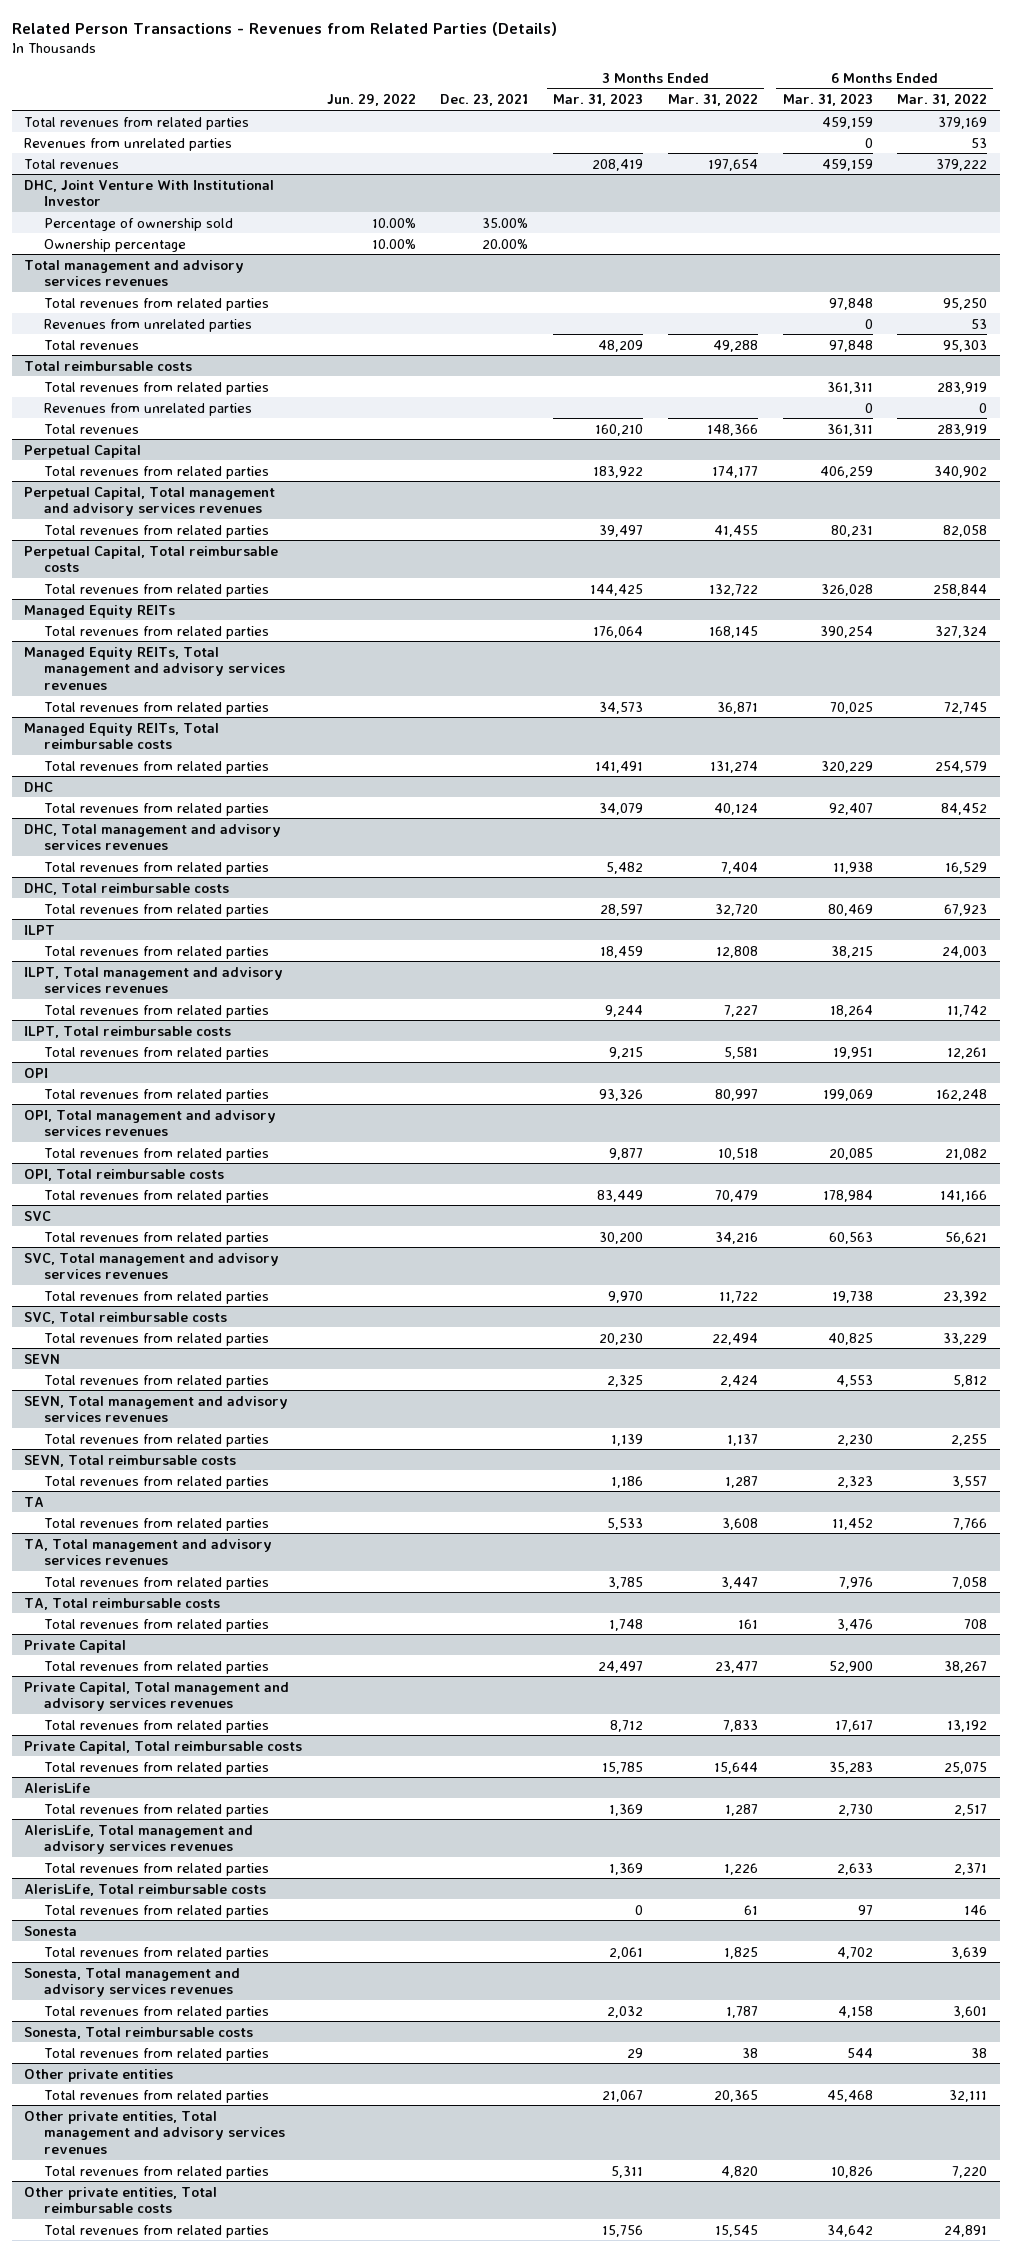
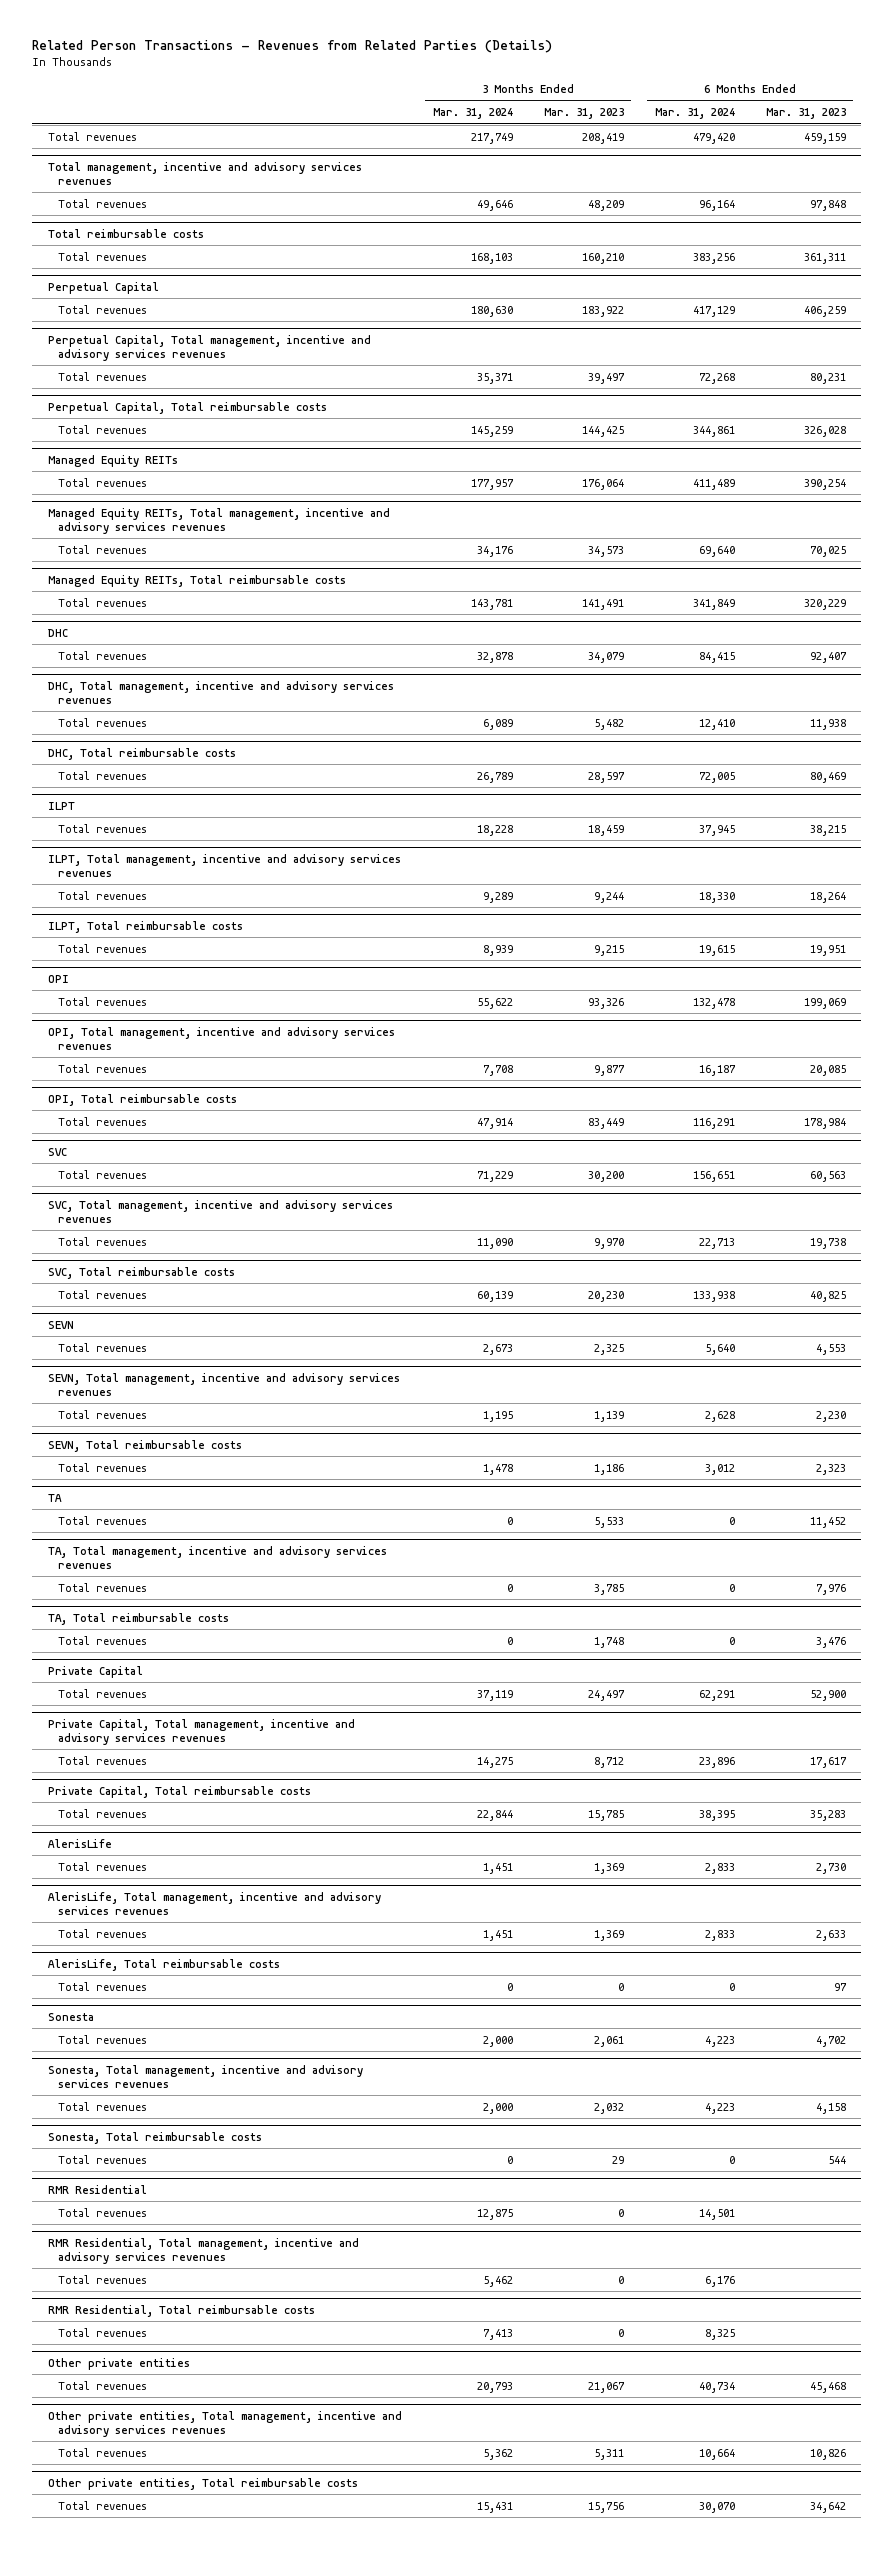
- | Jun. 29, 2022 | Dec. 23, 2021 | 3 Months Ended Mar. 31, 2023 | 3 Months Ended Mar. 31, 2022 | 6 Months Ended Mar. 31, 2023 | 6 Months Ended Mar. 31, 2022
+ | 3 Months Ended Mar. 31, 2024 | 3 Months Ended Mar. 31, 2023 | 6 Months Ended Mar. 31, 2024 | 6 Months Ended Mar. 31, 2023
- Total revenues from related parties | | | | | 459,159 | 379,169
- Revenues from unrelated parties | | | | | 0 | 53
- DHC, Joint Venture With Institutional Investor
- Percentage of ownership sold | 10.00% | 35.00% | | | |
- Ownership percentage | 10.00% | 20.00% | | | |
- Total management and advisory services revenues
- Total revenues from related parties | | | | | 97,848 | 95,250
- Revenues from unrelated parties | | | | | 0 | 53
+ Total management, incentive and advisory services revenues
@ Total reimbursable costs
- Total revenues from related parties | | | | | 361,311 | 283,919
- Revenues from unrelated parties | | | | | 0 | 0
@ Perpetual Capital
- Total revenues from related parties | | | 183,922 | 174,177 | 406,259 | 340,902
- Perpetual Capital, Total management and advisory services revenues
- Total revenues from related parties | | | 39,497 | 41,455 | 80,231 | 82,058
@ Perpetual Capital
+ Total revenues | 180,630 | 183,922 | 417,129 | 406,259
+ Perpetual Capital, Total management, incentive and advisory services revenues
+ Total revenues | 35,371 | 39,497 | 72,268 | 80,231
@ Perpetual Capital, Total reimbursable costs
- Total revenues from related parties | | | 144,425 | 132,722 | 326,028 | 258,844
+ Total revenues | 145,259 | 144,425 | 344,861 | 326,028
@ Managed Equity REITs
- Total revenues from related parties | | | 176,064 | 168,145 | 390,254 | 327,324
- Managed Equity REITs, Total management and advisory services revenues
- Total revenues from related parties | | | 34,573 | 36,871 | 70,025 | 72,745
@ Managed Equity REITs
+ Total revenues | 177,957 | 176,064 | 411,489 | 390,254
+ Managed Equity REITs, Total management, incentive and advisory services revenues
+ Total revenues | 34,176 | 34,573 | 69,640 | 70,025
@ Managed Equity REITs, Total reimbursable costs
- Total revenues from related parties | | | 141,491 | 131,274 | 320,229 | 254,579
+ Total revenues | 143,781 | 141,491 | 341,849 | 320,229
@ DHC
- Total revenues from related parties | | | 34,079 | 40,124 | 92,407 | 84,452
- DHC, Total management and advisory services revenues
- Total revenues from related parties | | | 5,482 | 7,404 | 11,938 | 16,529
@ DHC
+ Total revenues | 32,878 | 34,079 | 84,415 | 92,407
+ DHC, Total management, incentive and advisory services revenues
+ Total revenues | 6,089 | 5,482 | 12,410 | 11,938
@ DHC, Total reimbursable costs
- Total revenues from related parties | | | 28,597 | 32,720 | 80,469 | 67,923
+ Total revenues | 26,789 | 28,597 | 72,005 | 80,469
@ ILPT
- Total revenues from related parties | | | 18,459 | 12,808 | 38,215 | 24,003
- ILPT, Total management and advisory services revenues
- Total revenues from related parties | | | 9,244 | 7,227 | 18,264 | 11,742
@ ILPT
+ Total revenues | 18,228 | 18,459 | 37,945 | 38,215
+ ILPT, Total management, incentive and advisory services revenues
+ Total revenues | 9,289 | 9,244 | 18,330 | 18,264
@ ILPT, Total reimbursable costs
- Total revenues from related parties | | | 9,215 | 5,581 | 19,951 | 12,261
+ Total revenues | 8,939 | 9,215 | 19,615 | 19,951
@ OPI
- Total revenues from related parties | | | 93,326 | 80,997 | 199,069 | 162,248
- OPI, Total management and advisory services revenues
- Total revenues from related parties | | | 9,877 | 10,518 | 20,085 | 21,082
@ OPI
+ Total revenues | 55,622 | 93,326 | 132,478 | 199,069
+ OPI, Total management, incentive and advisory services revenues
+ Total revenues | 7,708 | 9,877 | 16,187 | 20,085
@ OPI, Total reimbursable costs
- Total revenues from related parties | | | 83,449 | 70,479 | 178,984 | 141,166
+ Total revenues | 47,914 | 83,449 | 116,291 | 178,984
@ SVC
- Total revenues from related parties | | | 30,200 | 34,216 | 60,563 | 56,621
- SVC, Total management and advisory services revenues
- Total revenues from related parties | | | 9,970 | 11,722 | 19,738 | 23,392
@ SVC
+ Total revenues | 71,229 | 30,200 | 156,651 | 60,563
+ SVC, Total management, incentive and advisory services revenues
+ Total revenues | 11,090 | 9,970 | 22,713 | 19,738
@ SVC, Total reimbursable costs
- Total revenues from related parties | | | 20,230 | 22,494 | 40,825 | 33,229
+ Total revenues | 60,139 | 20,230 | 133,938 | 40,825
@ SEVN
- Total revenues from related parties | | | 2,325 | 2,424 | 4,553 | 5,812
- SEVN, Total management and advisory services revenues
- Total revenues from related parties | | | 1,139 | 1,137 | 2,230 | 2,255
@ SEVN
+ Total revenues | 2,673 | 2,325 | 5,640 | 4,553
+ SEVN, Total management, incentive and advisory services revenues
+ Total revenues | 1,195 | 1,139 | 2,628 | 2,230
@ SEVN, Total reimbursable costs
- Total revenues from related parties | | | 1,186 | 1,287 | 2,323 | 3,557
+ Total revenues | 1,478 | 1,186 | 3,012 | 2,323
@ TA
- Total revenues from related parties | | | 5,533 | 3,608 | 11,452 | 7,766
- TA, Total management and advisory services revenues
- Total revenues from related parties | | | 3,785 | 3,447 | 7,976 | 7,058
@ TA
+ Total revenues | 0 | 5,533 | 0 | 11,452
+ TA, Total management, incentive and advisory services revenues
+ Total revenues | 0 | 3,785 | 0 | 7,976
@ TA, Total reimbursable costs
- Total revenues from related parties | | | 1,748 | 161 | 3,476 | 708
+ Total revenues | 0 | 1,748 | 0 | 3,476
@ Private Capital
- Total revenues from related parties | | | 24,497 | 23,477 | 52,900 | 38,267
- Private Capital, Total management and advisory services revenues
- Total revenues from related parties | | | 8,712 | 7,833 | 17,617 | 13,192
@ Private Capital
+ Total revenues | 37,119 | 24,497 | 62,291 | 52,900
+ Private Capital, Total management, incentive and advisory services revenues
+ Total revenues | 14,275 | 8,712 | 23,896 | 17,617
@ Private Capital, Total reimbursable costs
- Total revenues from related parties | | | 15,785 | 15,644 | 35,283 | 25,075
+ Total revenues | 22,844 | 15,785 | 38,395 | 35,283
@ AlerisLife
- Total revenues from related parties | | | 1,369 | 1,287 | 2,730 | 2,517
- AlerisLife, Total management and advisory services revenues
- Total revenues from related parties | | | 1,369 | 1,226 | 2,633 | 2,371
@ AlerisLife
+ Total revenues | 1,451 | 1,369 | 2,833 | 2,730
+ AlerisLife, Total management, incentive and advisory services revenues
+ Total revenues | 1,451 | 1,369 | 2,833 | 2,633
@ AlerisLife, Total reimbursable costs
- Total revenues from related parties | | | 0 | 61 | 97 | 146
+ Total revenues | 0 | 0 | 0 | 97
@ Sonesta
- Total revenues from related parties | | | 2,061 | 1,825 | 4,702 | 3,639
- Sonesta, Total management and advisory services revenues
- Total revenues from related parties | | | 2,032 | 1,787 | 4,158 | 3,601
@ Sonesta
+ Total revenues | 2,000 | 2,061 | 4,223 | 4,702
+ Sonesta, Total management, incentive and advisory services revenues
+ Total revenues | 2,000 | 2,032 | 4,223 | 4,158
@ Sonesta, Total reimbursable costs
- Total revenues from related parties | | | 29 | 38 | 544 | 38
+ Total revenues | 0 | 29 | 0 | 544
+ RMR Residential
+ Total revenues | 12,875 | 0 | 14,501 |
+ RMR Residential, Total management, incentive and advisory services revenues
+ Total revenues | 5,462 | 0 | 6,176 |
+ RMR Residential, Total reimbursable costs
+ Total revenues | 7,413 | 0 | 8,325 |
@ Other private entities
- Total revenues from related parties | | | 21,067 | 20,365 | 45,468 | 32,111
- Other private entities, Total management and advisory services revenues
- Total revenues from related parties | | | 5,311 | 4,820 | 10,826 | 7,220
@ Other private entities
+ Total revenues | 20,793 | 21,067 | 40,734 | 45,468
+ Other private entities, Total management, incentive and advisory services revenues
+ Total revenues | 5,362 | 5,311 | 10,664 | 10,826
@ Other private entities, Total reimbursable costs
- Total revenues from related parties | | | 15,756 | 15,545 | 34,642 | 24,891
+ Total revenues | 15,431 | 15,756 | 30,070 | 34,642

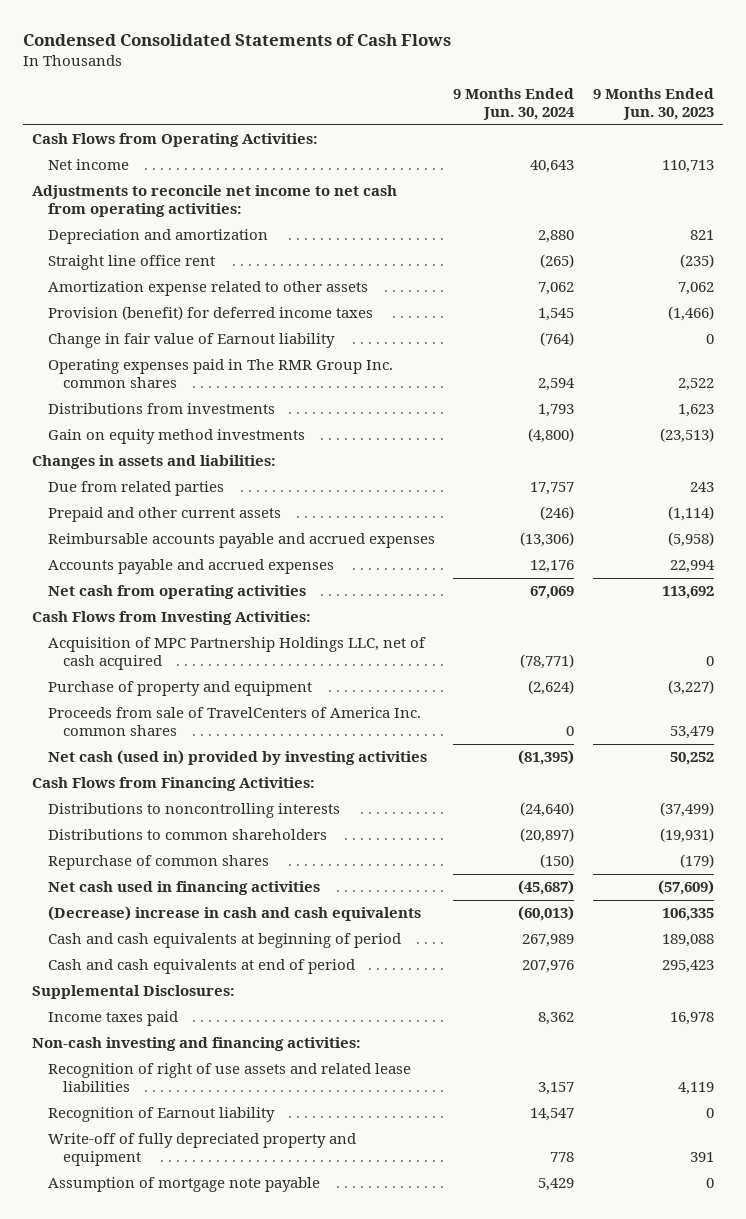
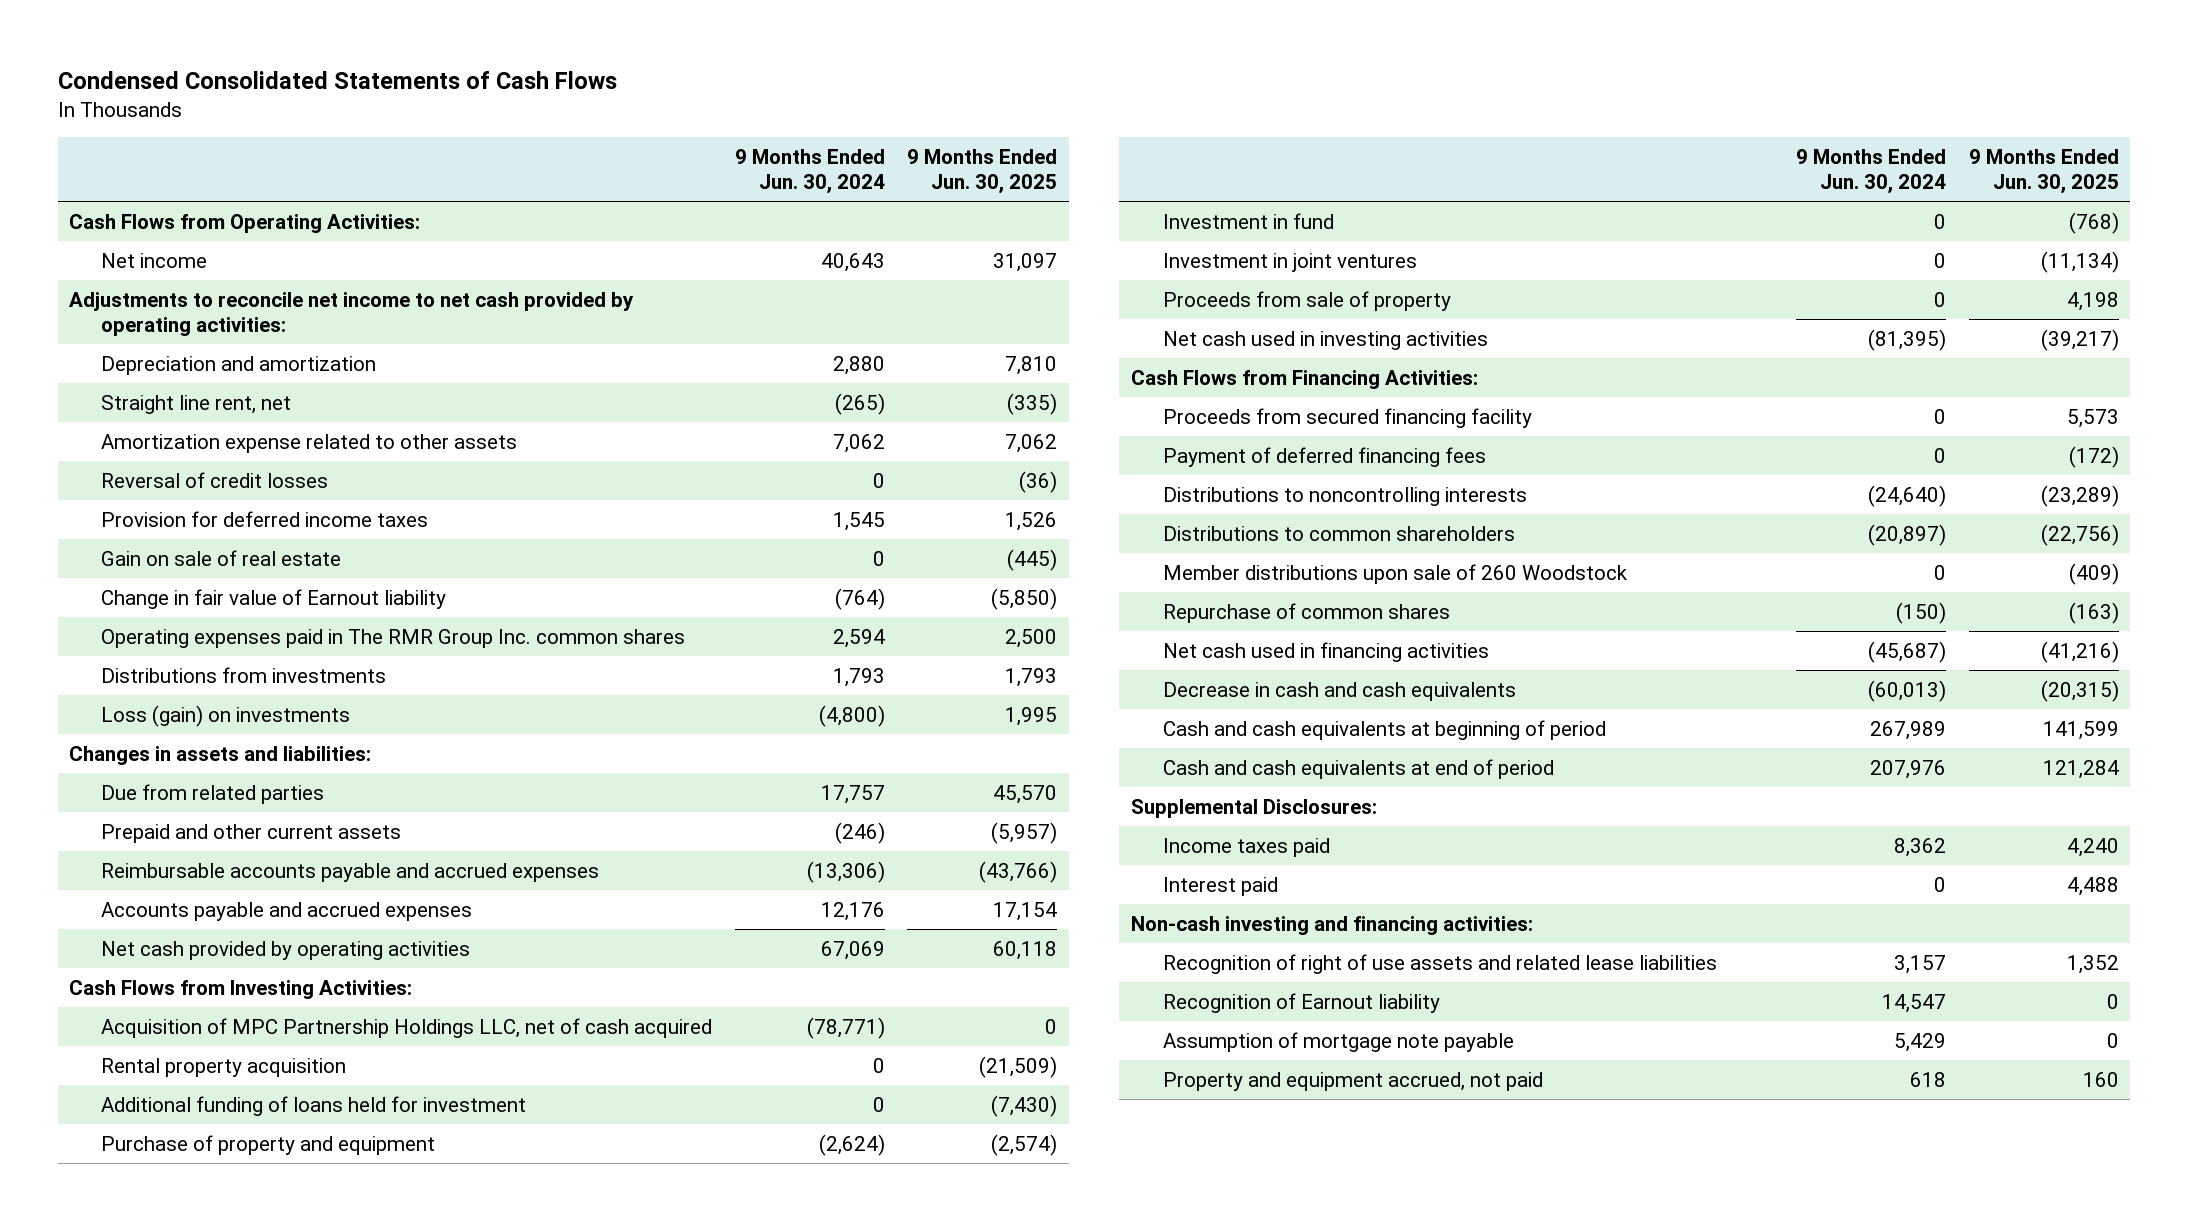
- | 9 Months Ended Jun. 30, 2024 | 9 Months Ended Jun. 30, 2023
+ | 9 Months Ended Jun. 30, 2024 | 9 Months Ended Jun. 30, 2025
- Adjustments to reconcile net income to net cash from operating activities:
+ Adjustments to reconcile net income to net cash provided by operating activities:
- Straight line office rent | (265) | (235)
+ Straight line rent, net | (265) | (335)
- Provision (benefit) for deferred income taxes | 1,545 | (1,466)
+ Reversal of credit losses | 0 | (36)
+ Provision for deferred income taxes | 1,545 | 1,526
+ Gain on sale of real estate | 0 | (445)
- Gain on equity method investments | (4,800) | (23,513)
+ Loss (gain) on investments | (4,800) | 1,995
- Net cash from operating activities | 67,069 | 113,692
+ Net cash provided by operating activities | 67,069 | 60,118
+ Rental property acquisition | 0 | (21,509)
+ Additional funding of loans held for investment | 0 | (7,430)
- Proceeds from sale of TravelCenters of America Inc. common shares | 0 | 53,479
- Net cash (used in) provided by investing activities | (81,395) | 50,252
+ Investment in fund | 0 | (768)
+ Investment in joint ventures | 0 | (11,134)
+ Proceeds from sale of property | 0 | 4,198
+ Net cash used in investing activities | (81,395) | (39,217)
+ Proceeds from secured financing facility | 0 | 5,573
+ Payment of deferred financing fees | 0 | (172)
+ Member distributions upon sale of 260 Woodstock | 0 | (409)
- (Decrease) increase in cash and cash equivalents | (60,013) | 106,335
+ Decrease in cash and cash equivalents | (60,013) | (20,315)
+ Interest paid | 0 | 4,488
- Write-off of fully depreciated property and equipment | 778 | 391
+ Property and equipment accrued, not paid | 618 | 160

